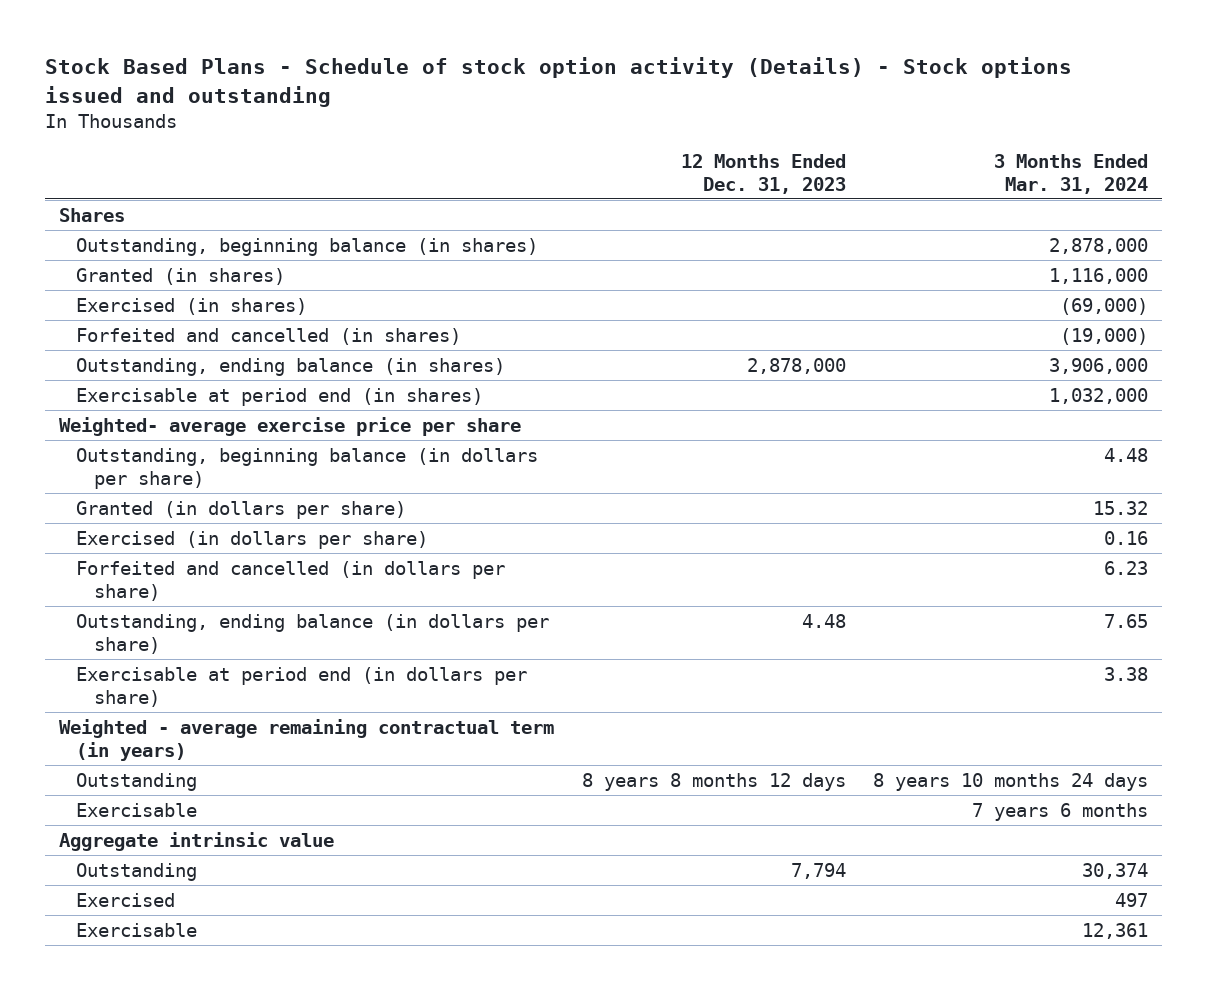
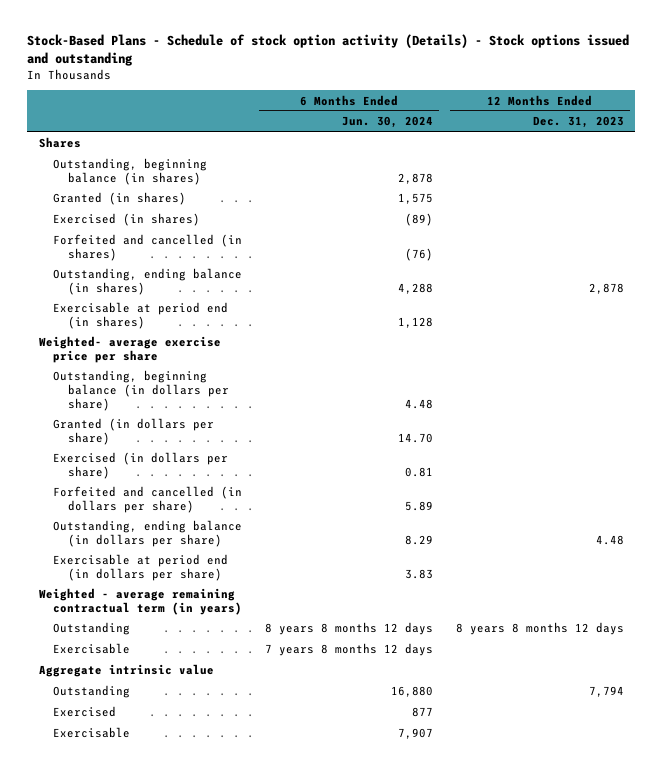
- Stock Based Plans - Schedule of stock option activity (Details) - Stock options issued and outstanding
+ Stock-Based Plans - Schedule of stock option activity (Details) - Stock options issued and outstanding
- | 12 Months Ended Dec. 31, 2023 | 3 Months Ended Mar. 31, 2024
+ | 6 Months Ended Jun. 30, 2024 | 12 Months Ended Dec. 31, 2023
- Outstanding, ending balance (in shares) | 2,878,000 | 3,906,000
+ Outstanding, ending balance (in shares) | 4,288 | 2,878

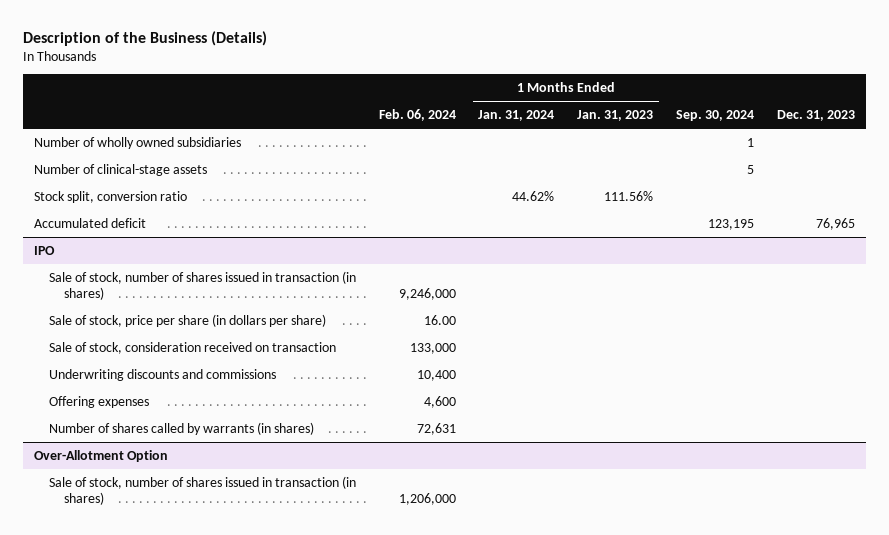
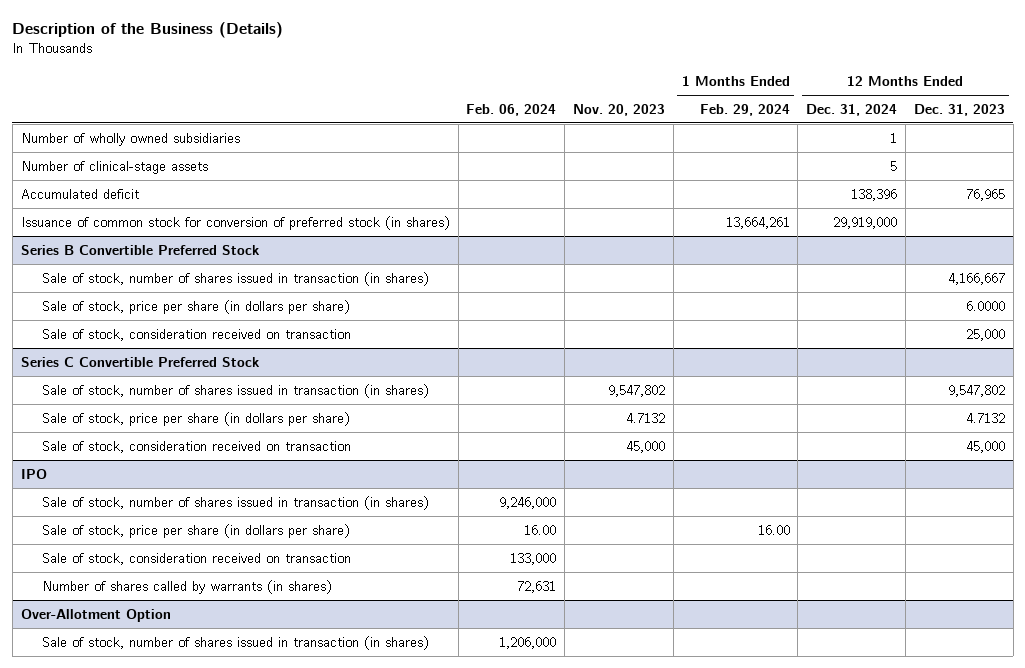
- | Feb. 06, 2024 | 1 Months Ended Jan. 31, 2024 | 1 Months Ended Jan. 31, 2023 | Sep. 30, 2024 | Dec. 31, 2023
+ | Feb. 06, 2024 | Nov. 20, 2023 | 1 Months Ended Feb. 29, 2024 | 12 Months Ended Dec. 31, 2024 | 12 Months Ended Dec. 31, 2023
- Stock split, conversion ratio | | 44.62% | 111.56% | |
+ Issuance of common stock for conversion of preferred stock (in shares) | | | 13,664,261 | 29,919,000 |
+ Series B Convertible Preferred Stock
+ Sale of stock, number of shares issued in transaction (in shares) | | | | | 4,166,667
+ Sale of stock, price per share (in dollars per share) | | | | | 6.0000
+ Sale of stock, consideration received on transaction | | | | | 25,000
+ Series C Convertible Preferred Stock
+ Sale of stock, number of shares issued in transaction (in shares) | | 9,547,802 | | | 9,547,802
+ Sale of stock, price per share (in dollars per share) | | 4.7132 | | | 4.7132
+ Sale of stock, consideration received on transaction | | 45,000 | | | 45,000
@ IPO
- Underwriting discounts and commissions | 10,400 | | | |
- Offering expenses | 4,600 | | | |

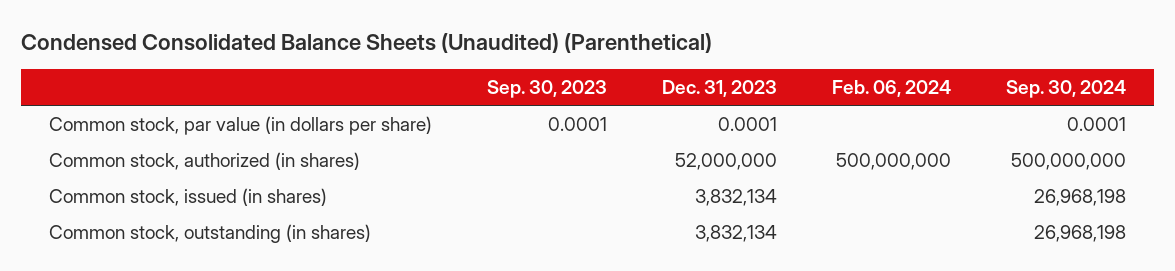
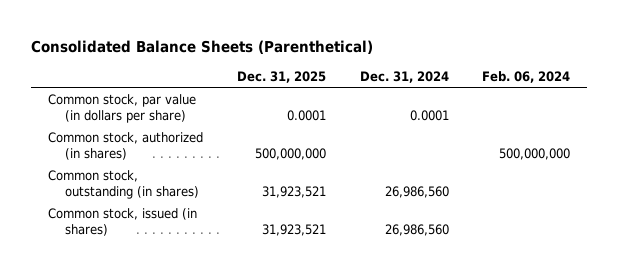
- Condensed Consolidated Balance Sheets (Unaudited) (Parenthetical)
+ Consolidated Balance Sheets (Parenthetical)
- | Sep. 30, 2023 | Dec. 31, 2023 | Feb. 06, 2024 | Sep. 30, 2024
+ | Dec. 31, 2025 | Dec. 31, 2024 | Feb. 06, 2024
moved down: Common stock, issued (in shares) | 31,923,521 | 26,986,560 |

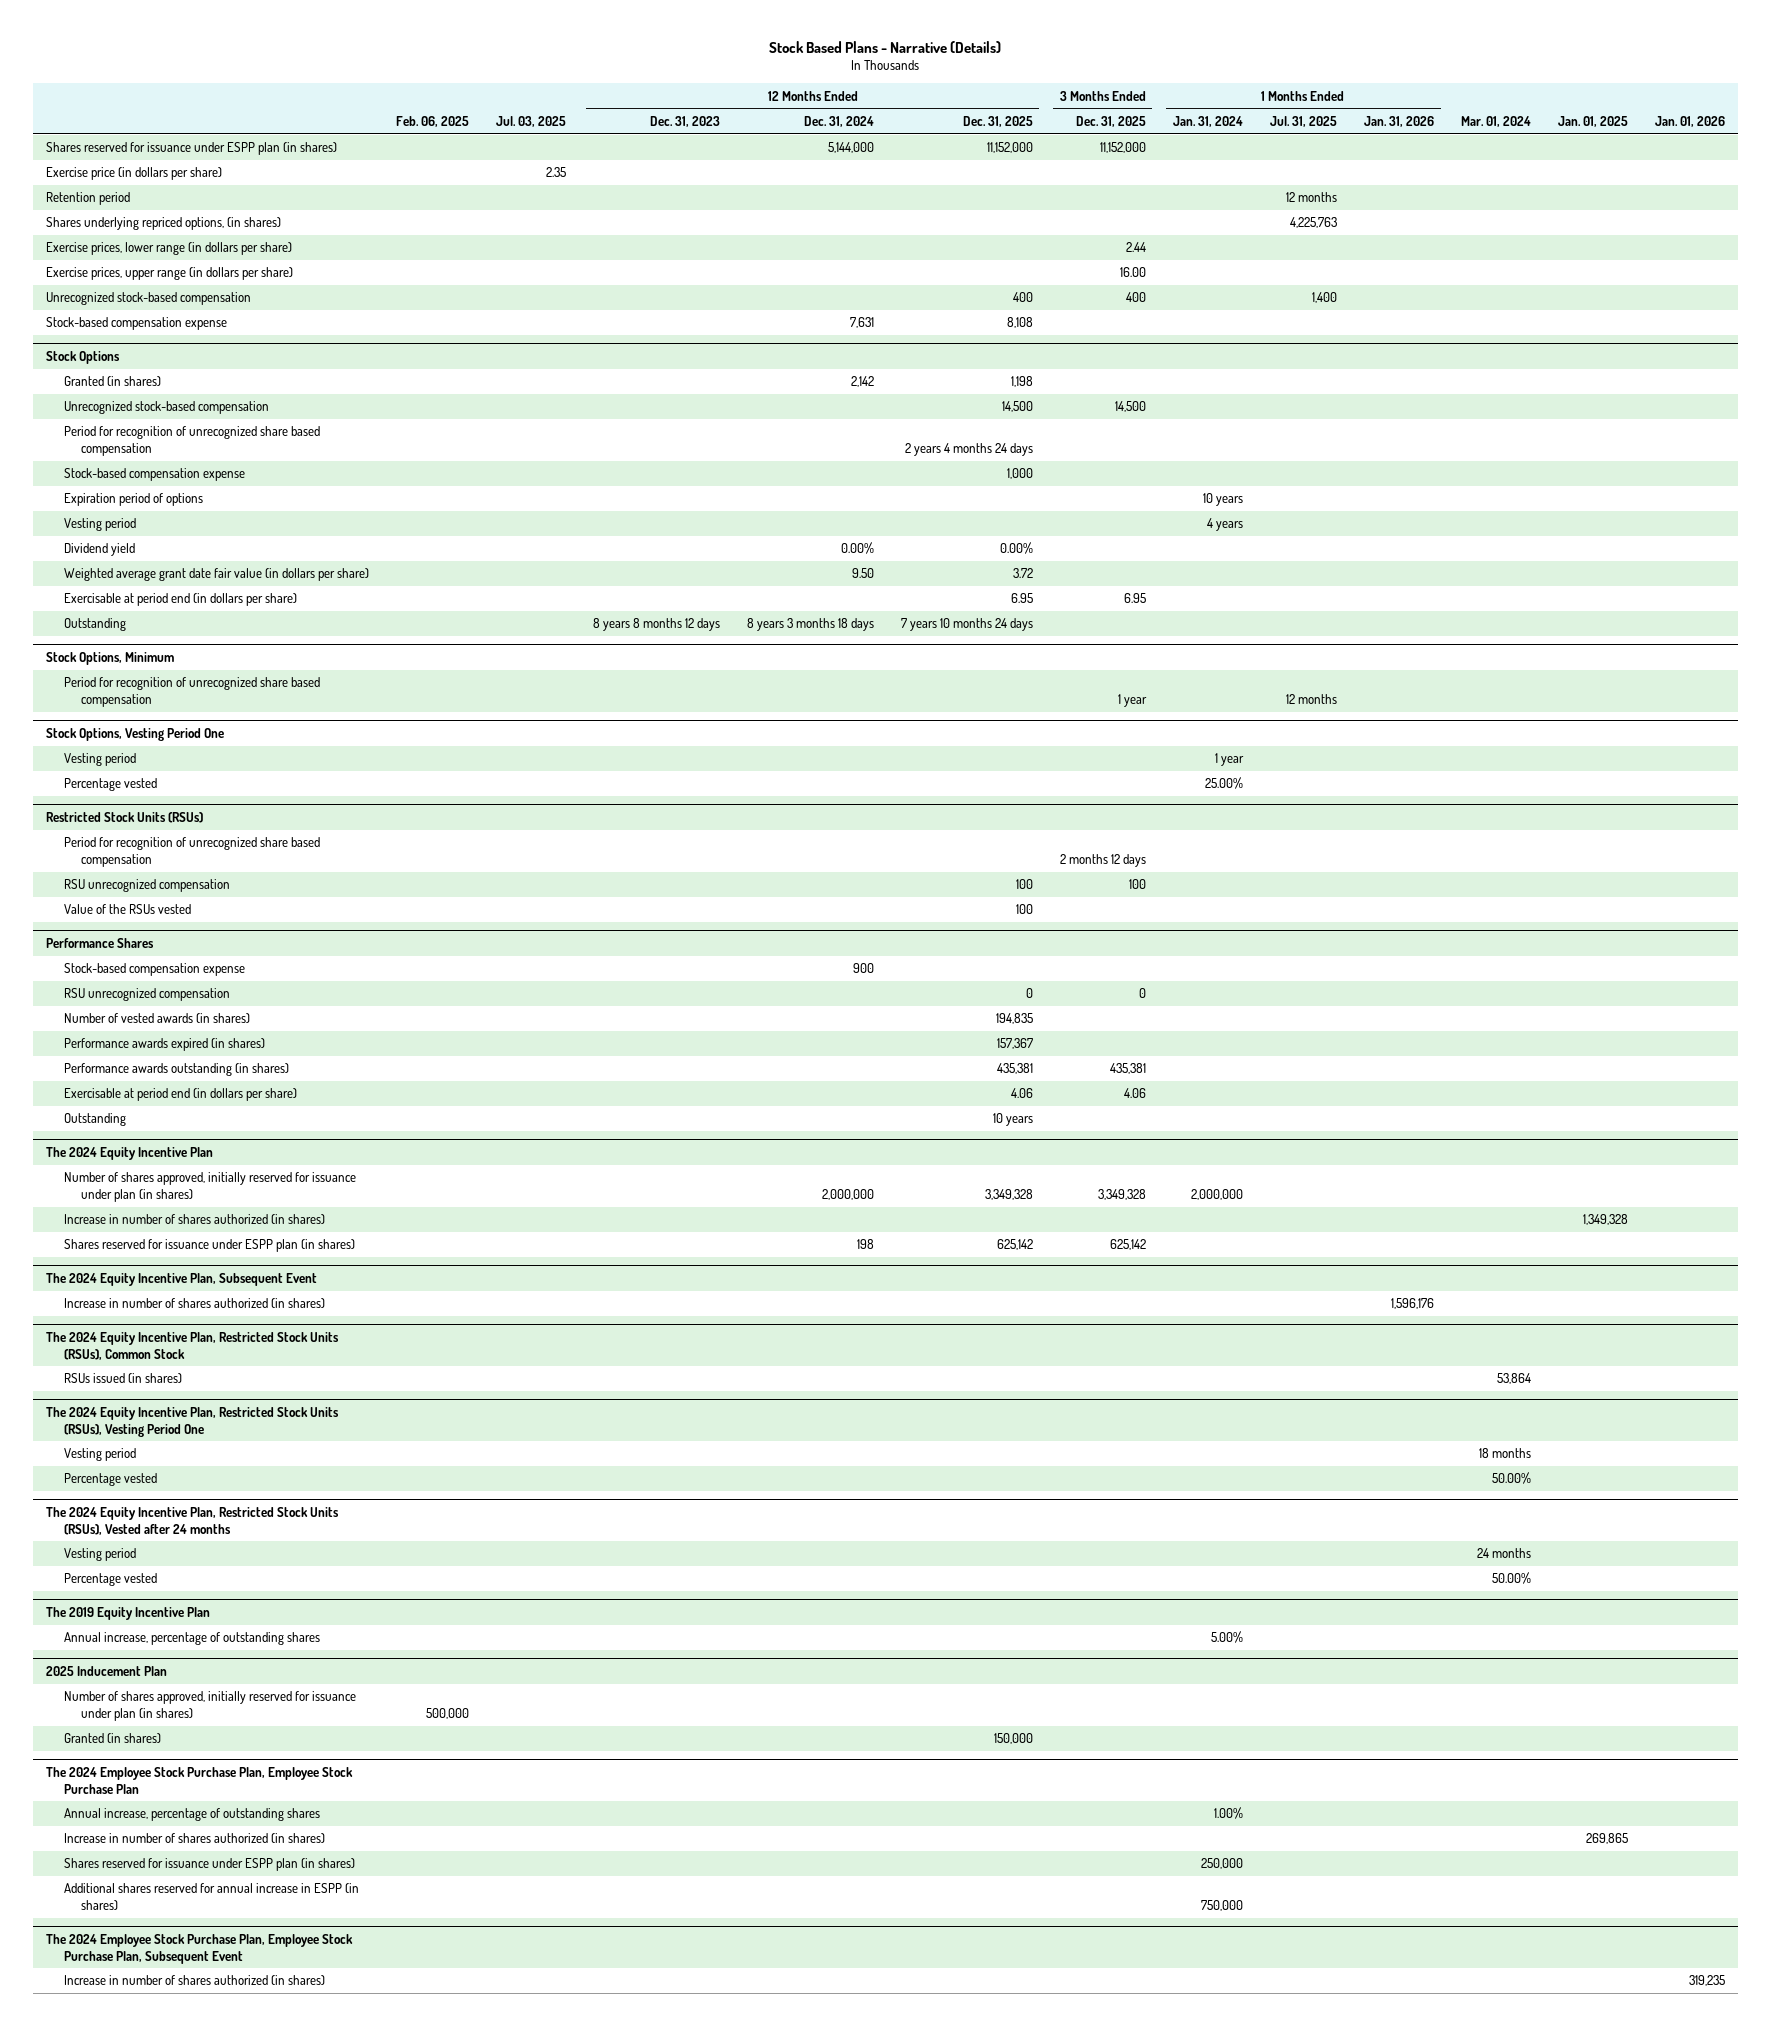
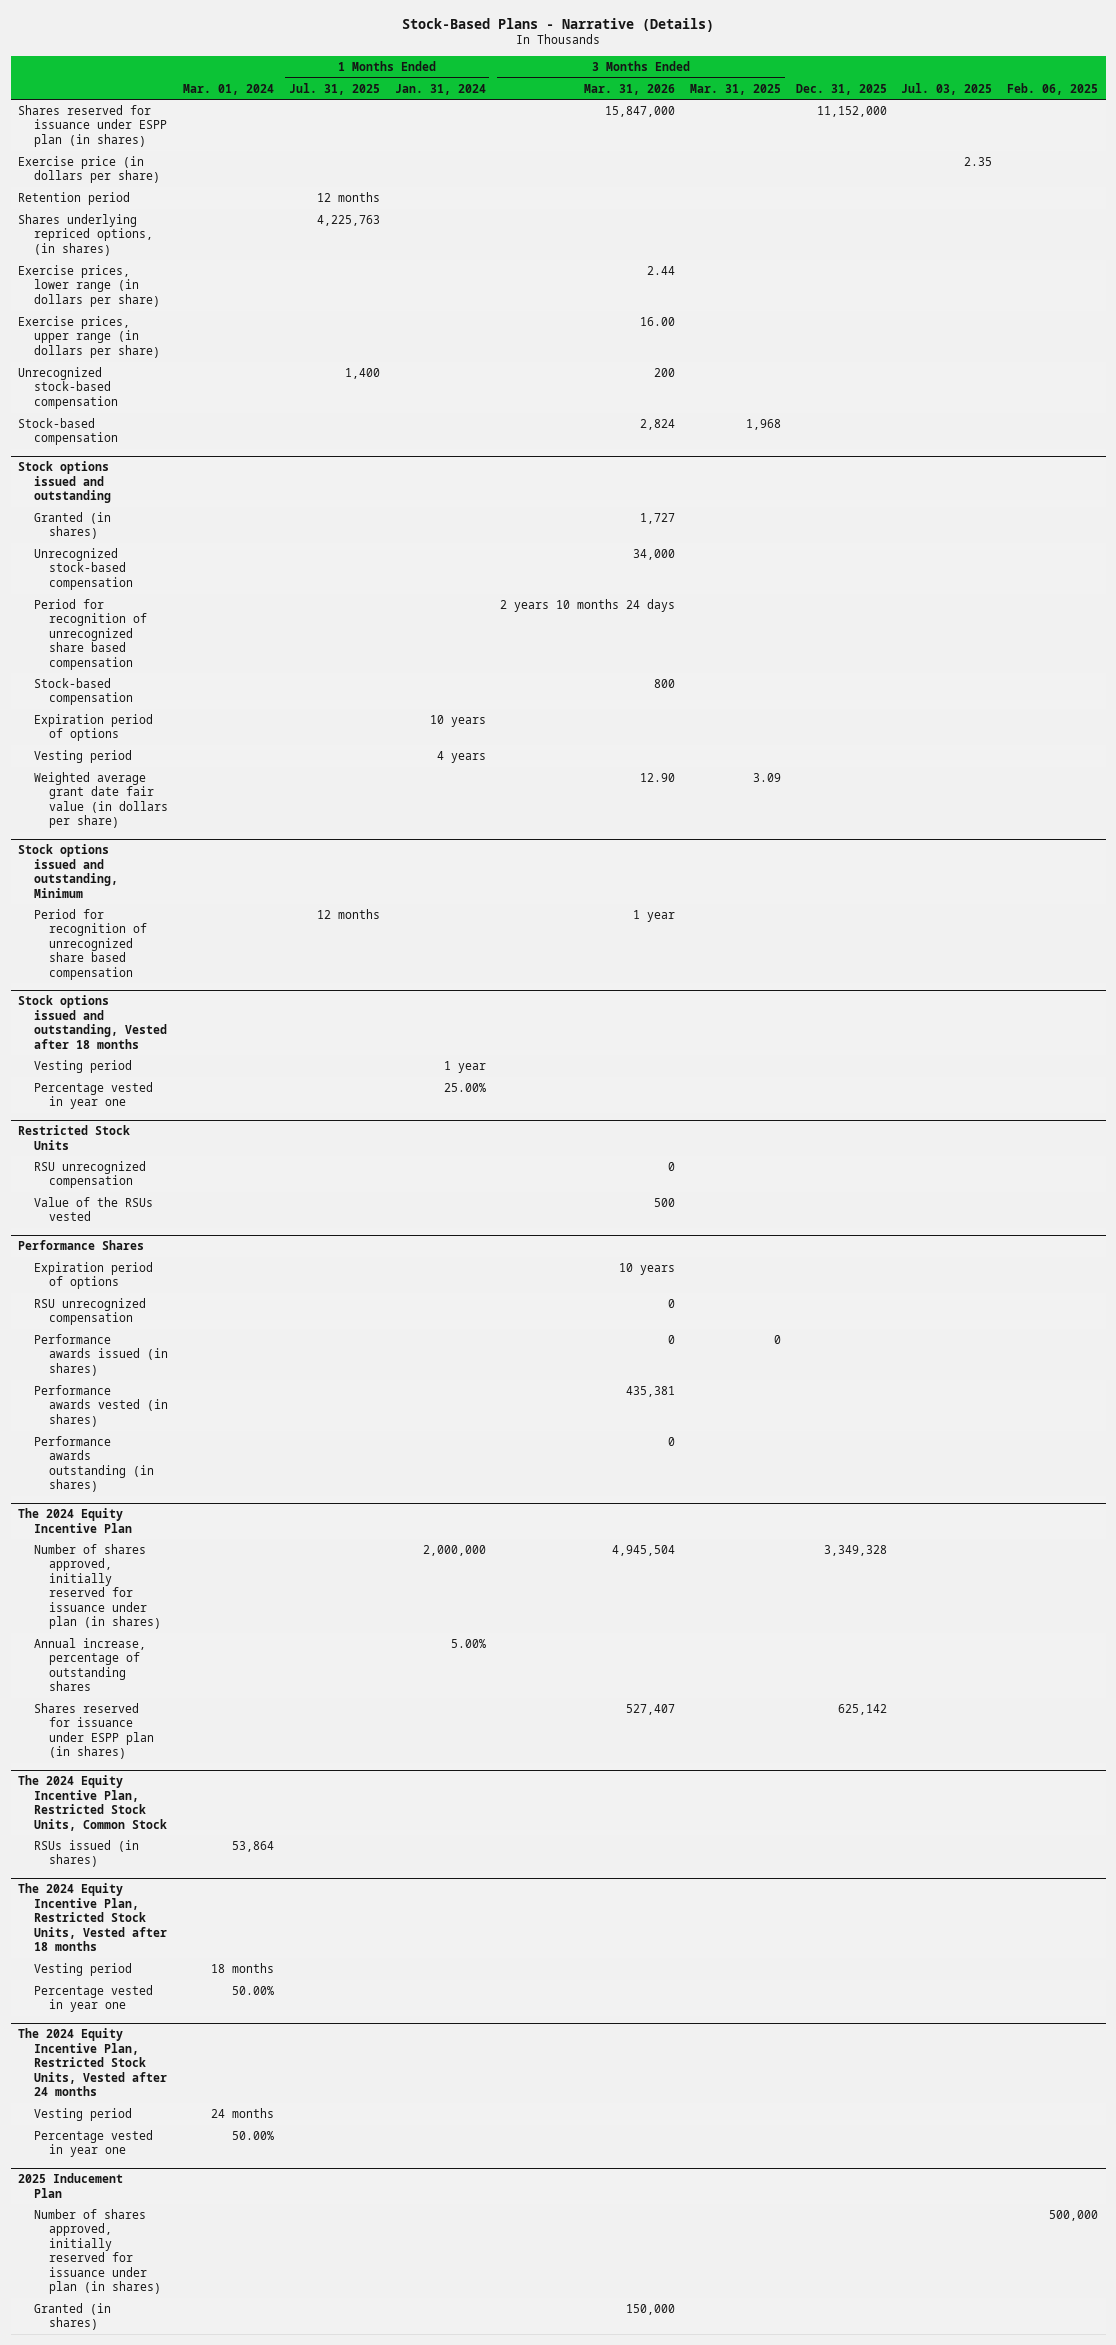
- Stock Based Plans - Narrative (Details)
+ Stock-Based Plans - Narrative (Details)
- | Feb. 06, 2025 | Jul. 03, 2025 | 12 Months Ended Dec. 31, 2023 | 12 Months Ended Dec. 31, 2024 | 12 Months Ended Dec. 31, 2025 | 3 Months Ended Dec. 31, 2025 | 1 Months Ended Jan. 31, 2024 | 1 Months Ended Jul. 31, 2025 | 1 Months Ended Jan. 31, 2026 | Mar. 01, 2024 | Jan. 01, 2025 | Jan. 01, 2026
+ | Mar. 01, 2024 | 1 Months Ended Jul. 31, 2025 | 1 Months Ended Jan. 31, 2024 | 3 Months Ended Mar. 31, 2026 | 3 Months Ended Mar. 31, 2025 | Dec. 31, 2025 | Jul. 03, 2025 | Feb. 06, 2025
- Stock-based compensation expense | | | | 7,631 | 8,108 | | | | | | |
- Stock Options
+ Stock-based compensation | | | | 2,824 | 1,968 | | |
+ Stock options issued and outstanding
- Stock-based compensation expense | | | | | 1,000 | | | | | | |
+ Stock-based compensation | | | | 800 | | | |
- Dividend yield | | | | 0.00% | 0.00% | | | | | | |
- Exercisable at period end (in dollars per share) | | | | | 6.95 | 6.95 | | | | | |
- Outstanding | | | 8 years 8 months 12 days | 8 years 3 months 18 days | 7 years 10 months 24 days | | | | | | |
- Stock Options, Minimum
+ Stock options issued and outstanding, Minimum
- Stock Options, Vesting Period One
+ Stock options issued and outstanding, Vested after 18 months
- Percentage vested | | | | | | | 25.00% | | | | |
- Restricted Stock Units (RSUs)
- Period for recognition of unrecognized share based compensation | | | | | | 2 months 12 days | | | | | |
+ Percentage vested in year one | | | 25.00% | | | | |
+ Restricted Stock Units
@ Performance Shares
- Stock-based compensation expense | | | | 900 | | | | | | | |
+ Expiration period of options | | | | 10 years | | | |
- Number of vested awards (in shares) | | | | | 194,835 | | | | | | |
- Performance awards expired (in shares) | | | | | 157,367 | | | | | | |
+ Performance awards issued (in shares) | | | | 0 | 0 | | |
+ Performance awards vested (in shares) | | | | 435,381 | | | |
- Exercisable at period end (in dollars per share) | | | | | 4.06 | 4.06 | | | | | |
- Outstanding | | | | | 10 years | | | | | | |
@ The 2024 Equity Incentive Plan
- Increase in number of shares authorized (in shares) | | | | | | | | | | | 1,349,328 |
+ Annual increase, percentage of outstanding shares | | | 5.00% | | | | |
- The 2024 Equity Incentive Plan, Subsequent Event
- Increase in number of shares authorized (in shares) | | | | | | | | | 1,596,176 | | |
- The 2024 Equity Incentive Plan, Restricted Stock Units (RSUs), Common Stock
+ The 2024 Equity Incentive Plan, Restricted Stock Units, Common Stock
- The 2024 Equity Incentive Plan, Restricted Stock Units (RSUs), Vesting Period One
+ The 2024 Equity Incentive Plan, Restricted Stock Units, Vested after 18 months
- Percentage vested | | | | | | | | | | 50.00% | |
- The 2024 Equity Incentive Plan, Restricted Stock Units (RSUs), Vested after 24 months
+ Percentage vested in year one | 50.00% | | | | | | |
+ The 2024 Equity Incentive Plan, Restricted Stock Units, Vested after 24 months
- Percentage vested | | | | | | | | | | 50.00% | |
- The 2019 Equity Incentive Plan
- Annual increase, percentage of outstanding shares | | | | | | | 5.00% | | | | |
+ Percentage vested in year one | 50.00% | | | | | | |
- The 2024 Employee Stock Purchase Plan, Employee Stock Purchase Plan
- Annual increase, percentage of outstanding shares | | | | | | | 1.00% | | | | |
- Increase in number of shares authorized (in shares) | | | | | | | | | | | 269,865 |
- Shares reserved for issuance under ESPP plan (in shares) | | | | | | | 250,000 | | | | |
- Additional shares reserved for annual increase in ESPP (in shares) | | | | | | | 750,000 | | | | |
- The 2024 Employee Stock Purchase Plan, Employee Stock Purchase Plan, Subsequent Event
- Increase in number of shares authorized (in shares) | | | | | | | | | | | | 319,235

